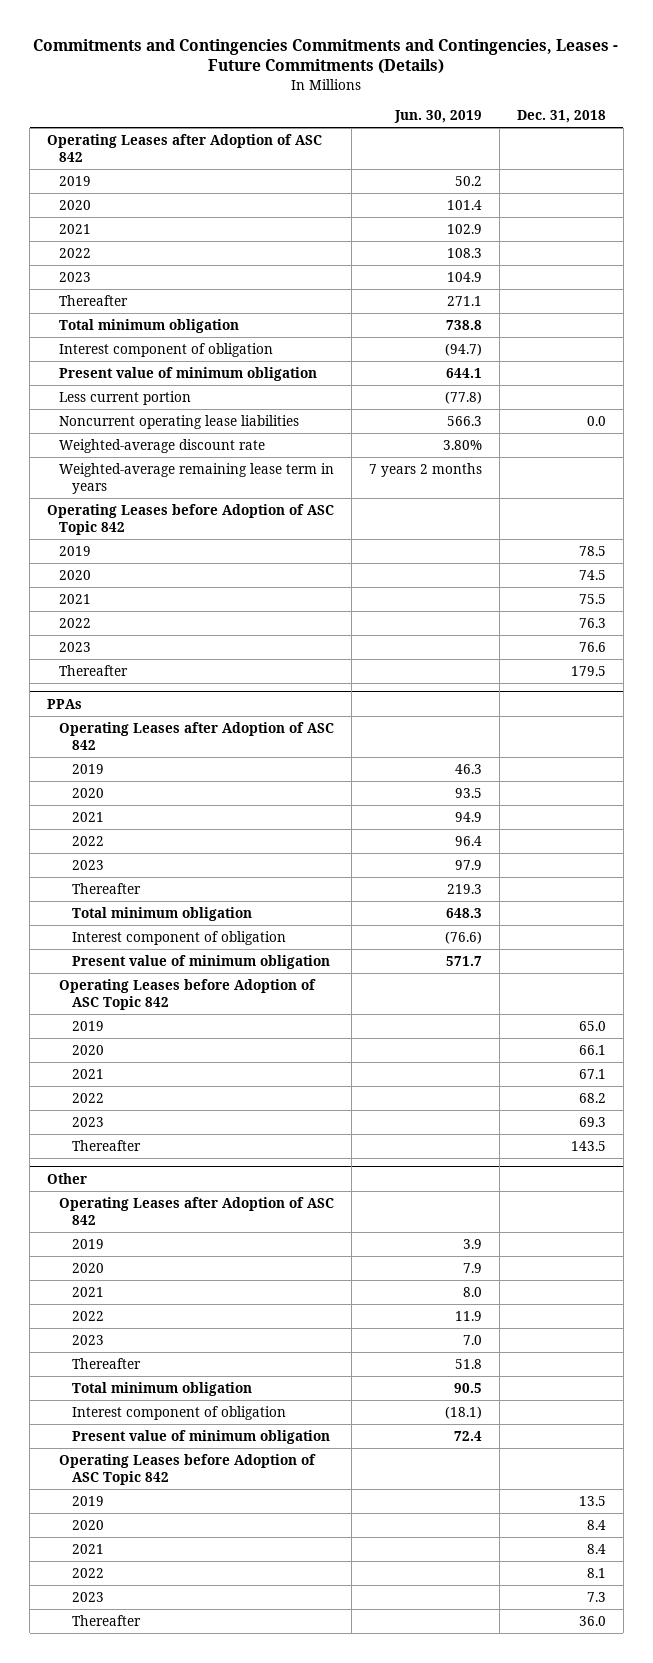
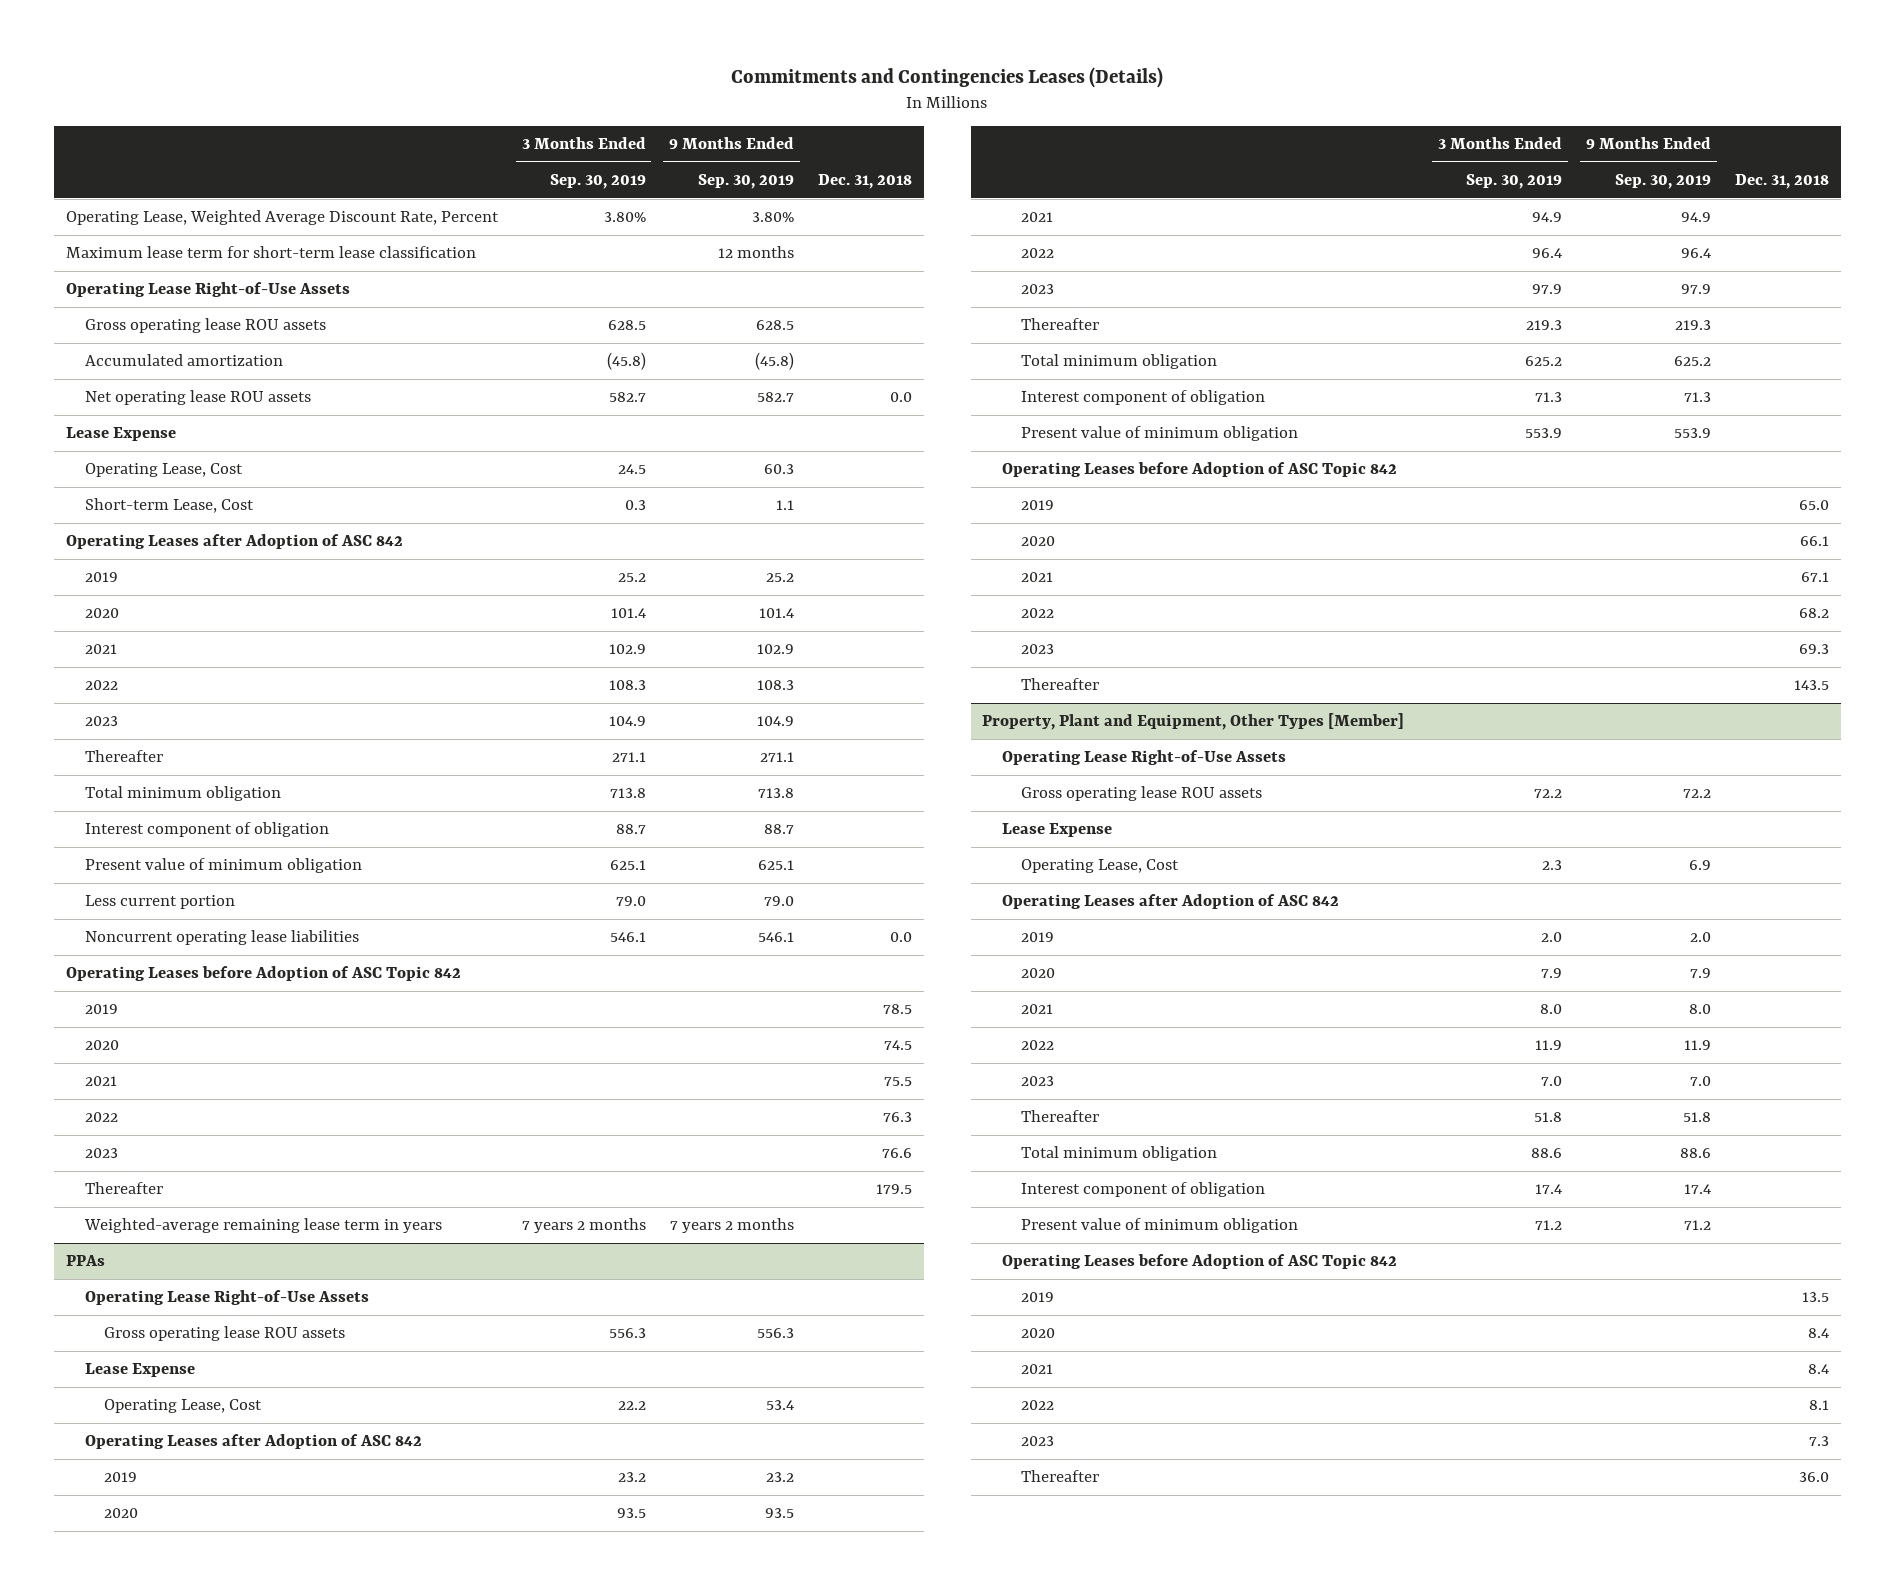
- Commitments and Contingencies Commitments and Contingencies, Leases - Future Commitments (Details)
+ Commitments and Contingencies Leases (Details)
- | Jun. 30, 2019 | Dec. 31, 2018
+ | 3 Months Ended Sep. 30, 2019 | 9 Months Ended Sep. 30, 2019 | Dec. 31, 2018
+ Operating Lease, Weighted Average Discount Rate, Percent | 3.80% | 3.80% |
+ Maximum lease term for short-term lease classification | | 12 months |
+ Operating Lease Right-of-Use Assets
+ Gross operating lease ROU assets | 628.5 | 628.5 |
+ Accumulated amortization | (45.8) | (45.8) |
+ Net operating lease ROU assets | 582.7 | 582.7 | 0.0
+ Lease Expense
+ Operating Lease, Cost | 24.5 | 60.3 |
+ Short-term Lease, Cost | 0.3 | 1.1 |
- Weighted-average discount rate | 3.80% |
moved down: Weighted-average remaining lease term in years | 7 years 2 months | 7 years 2 months |
@ PPAs
+ Operating Lease Right-of-Use Assets
+ Gross operating lease ROU assets | 556.3 | 556.3 |
+ Lease Expense
+ Operating Lease, Cost | 22.2 | 53.4 |
- Other
+ Property, Plant and Equipment, Other Types [Member]
+ Operating Lease Right-of-Use Assets
+ Gross operating lease ROU assets | 72.2 | 72.2 |
+ Lease Expense
+ Operating Lease, Cost | 2.3 | 6.9 |

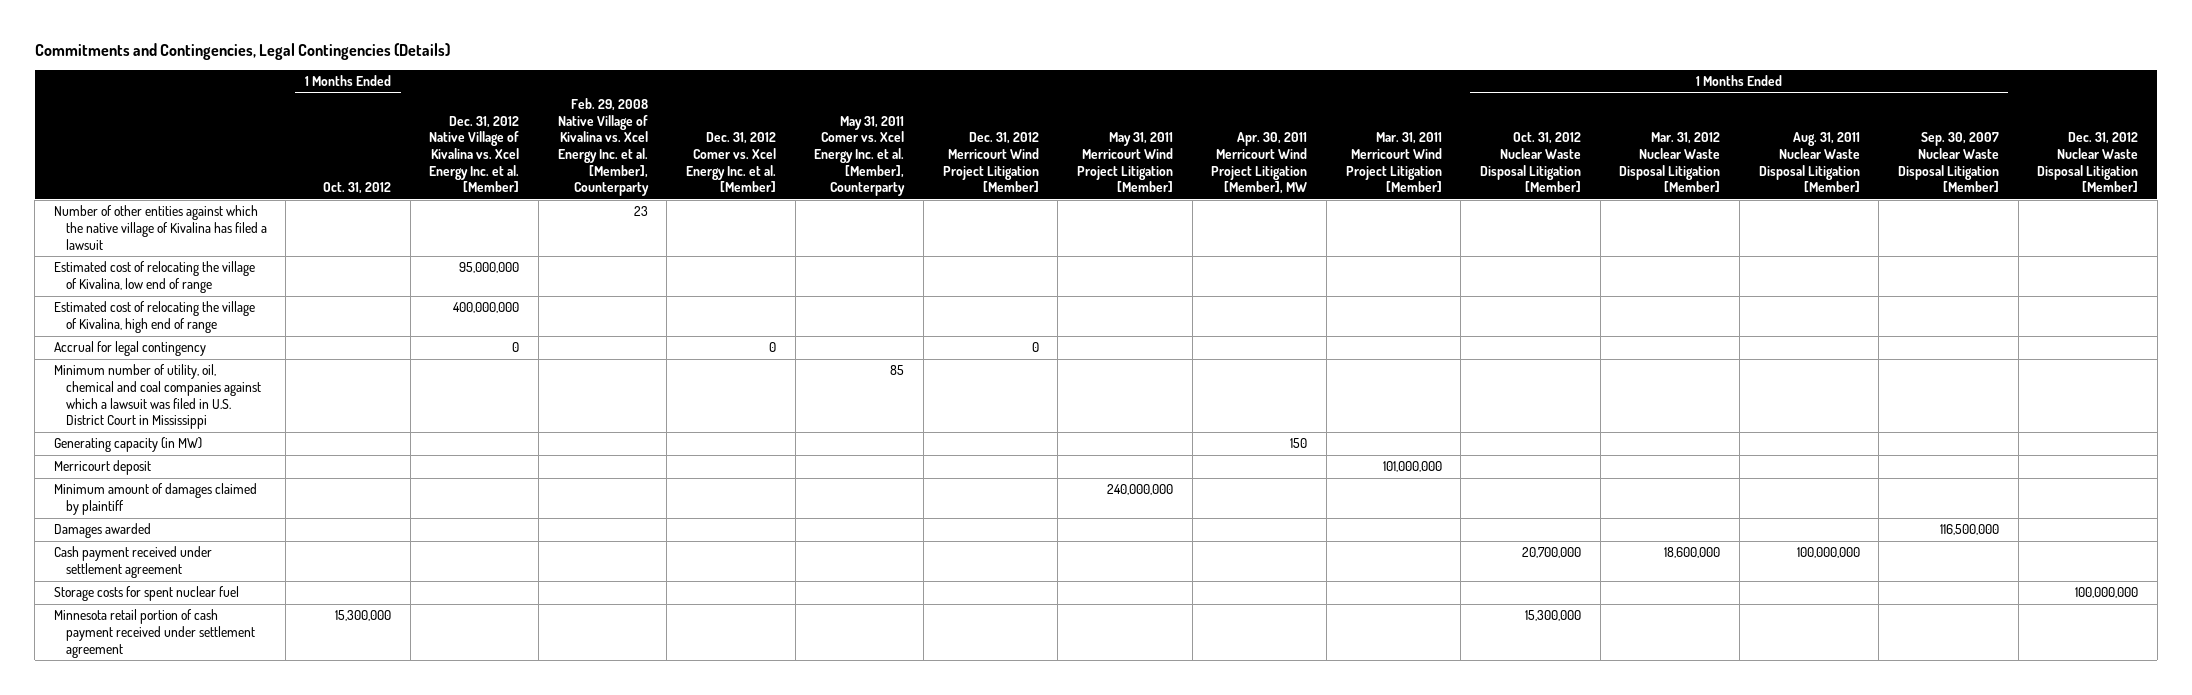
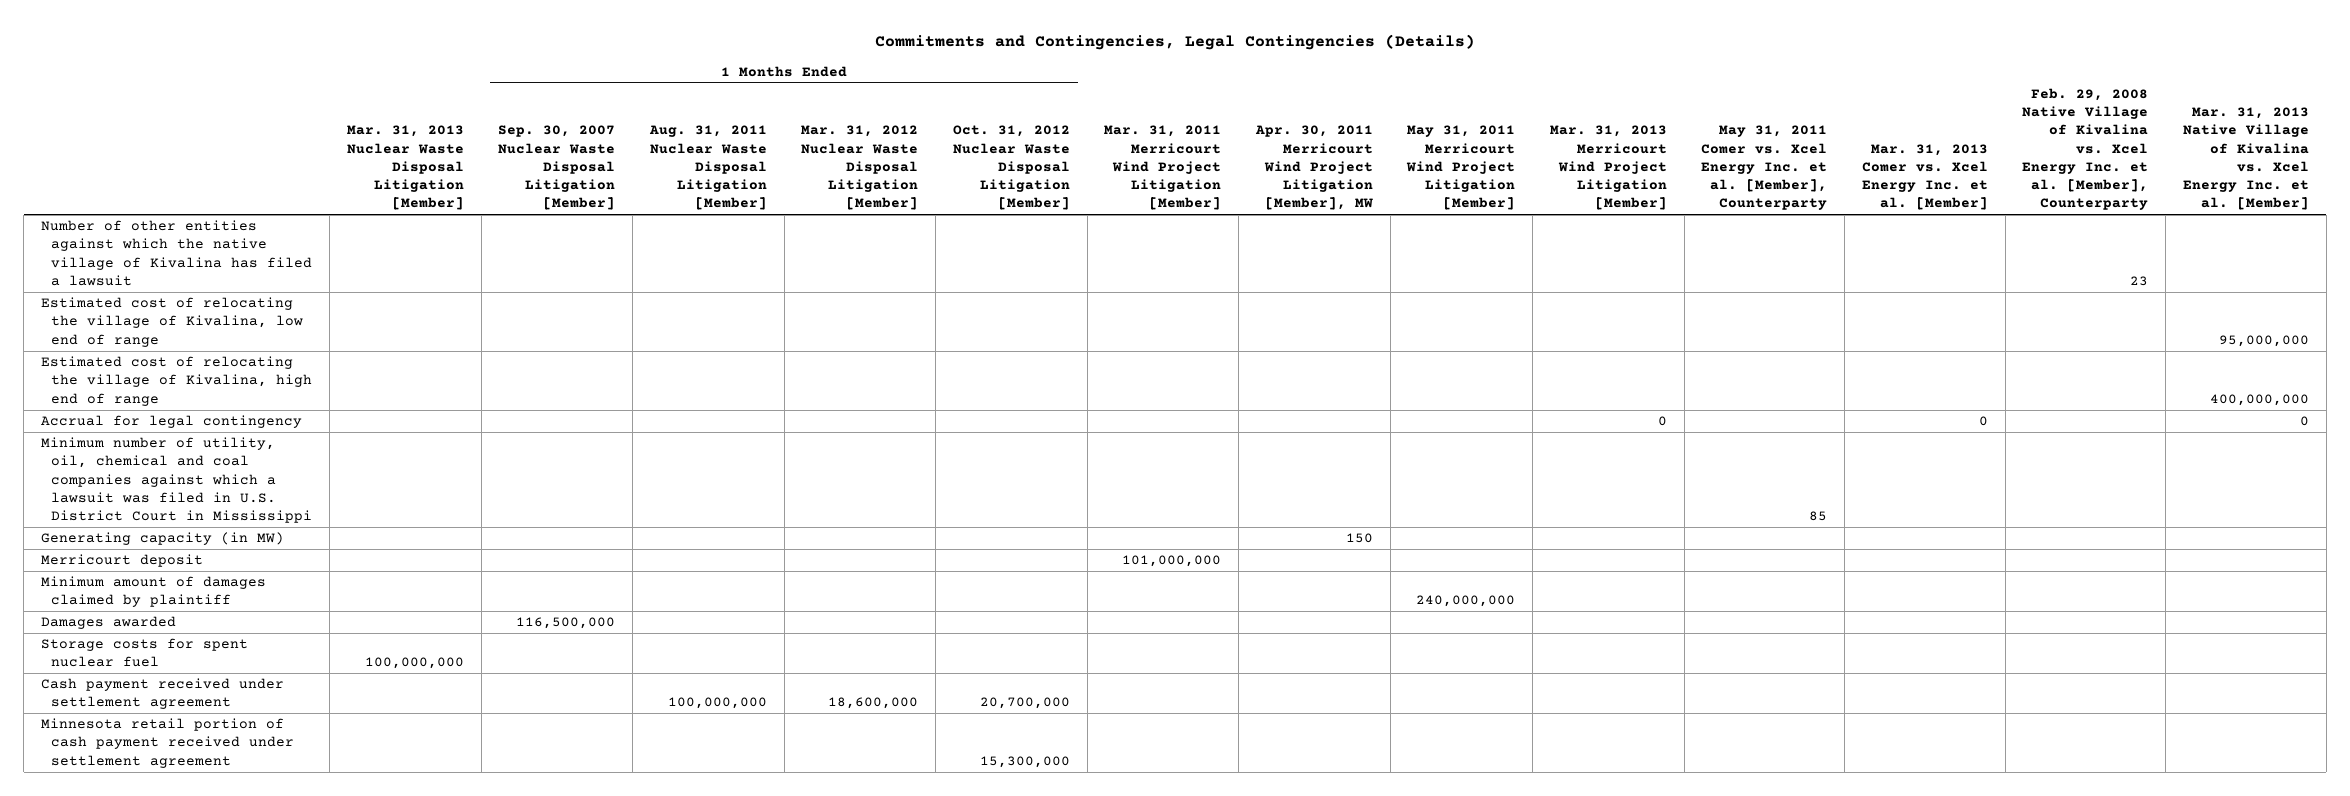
- | 1 Months Ended Oct. 31, 2012 | Dec. 31, 2012 Native Village of Kivalina vs. Xcel Energy Inc. et al. [Member] | Feb. 29, 2008 Native Village of Kivalina vs. Xcel Energy Inc. et al. [Member], Counterparty | Dec. 31, 2012 Comer vs. Xcel Energy Inc. et al. [Member] | May 31, 2011 Comer vs. Xcel Energy Inc. et al. [Member], Counterparty | Dec. 31, 2012 Merricourt Wind Project Litigation [Member] | May 31, 2011 Merricourt Wind Project Litigation [Member] | Apr. 30, 2011 Merricourt Wind Project Litigation [Member], MW | Mar. 31, 2011 Merricourt Wind Project Litigation [Member] | 1 Months Ended Oct. 31, 2012 Nuclear Waste Disposal Litigation [Member] | 1 Months Ended Mar. 31, 2012 Nuclear Waste Disposal Litigation [Member] | 1 Months Ended Aug. 31, 2011 Nuclear Waste Disposal Litigation [Member] | 1 Months Ended Sep. 30, 2007 Nuclear Waste Disposal Litigation [Member] | Dec. 31, 2012 Nuclear Waste Disposal Litigation [Member]
+ | Mar. 31, 2013 Nuclear Waste Disposal Litigation [Member] | 1 Months Ended Sep. 30, 2007 Nuclear Waste Disposal Litigation [Member] | 1 Months Ended Aug. 31, 2011 Nuclear Waste Disposal Litigation [Member] | 1 Months Ended Mar. 31, 2012 Nuclear Waste Disposal Litigation [Member] | 1 Months Ended Oct. 31, 2012 Nuclear Waste Disposal Litigation [Member] | Mar. 31, 2011 Merricourt Wind Project Litigation [Member] | Apr. 30, 2011 Merricourt Wind Project Litigation [Member], MW | May 31, 2011 Merricourt Wind Project Litigation [Member] | Mar. 31, 2013 Merricourt Wind Project Litigation [Member] | May 31, 2011 Comer vs. Xcel Energy Inc. et al. [Member], Counterparty | Mar. 31, 2013 Comer vs. Xcel Energy Inc. et al. [Member] | Feb. 29, 2008 Native Village of Kivalina vs. Xcel Energy Inc. et al. [Member], Counterparty | Mar. 31, 2013 Native Village of Kivalina vs. Xcel Energy Inc. et al. [Member]
moved down: Cash payment received under settlement agreement | | | 100,000,000 | 18,600,000 | 20,700,000 | | | | | | | |

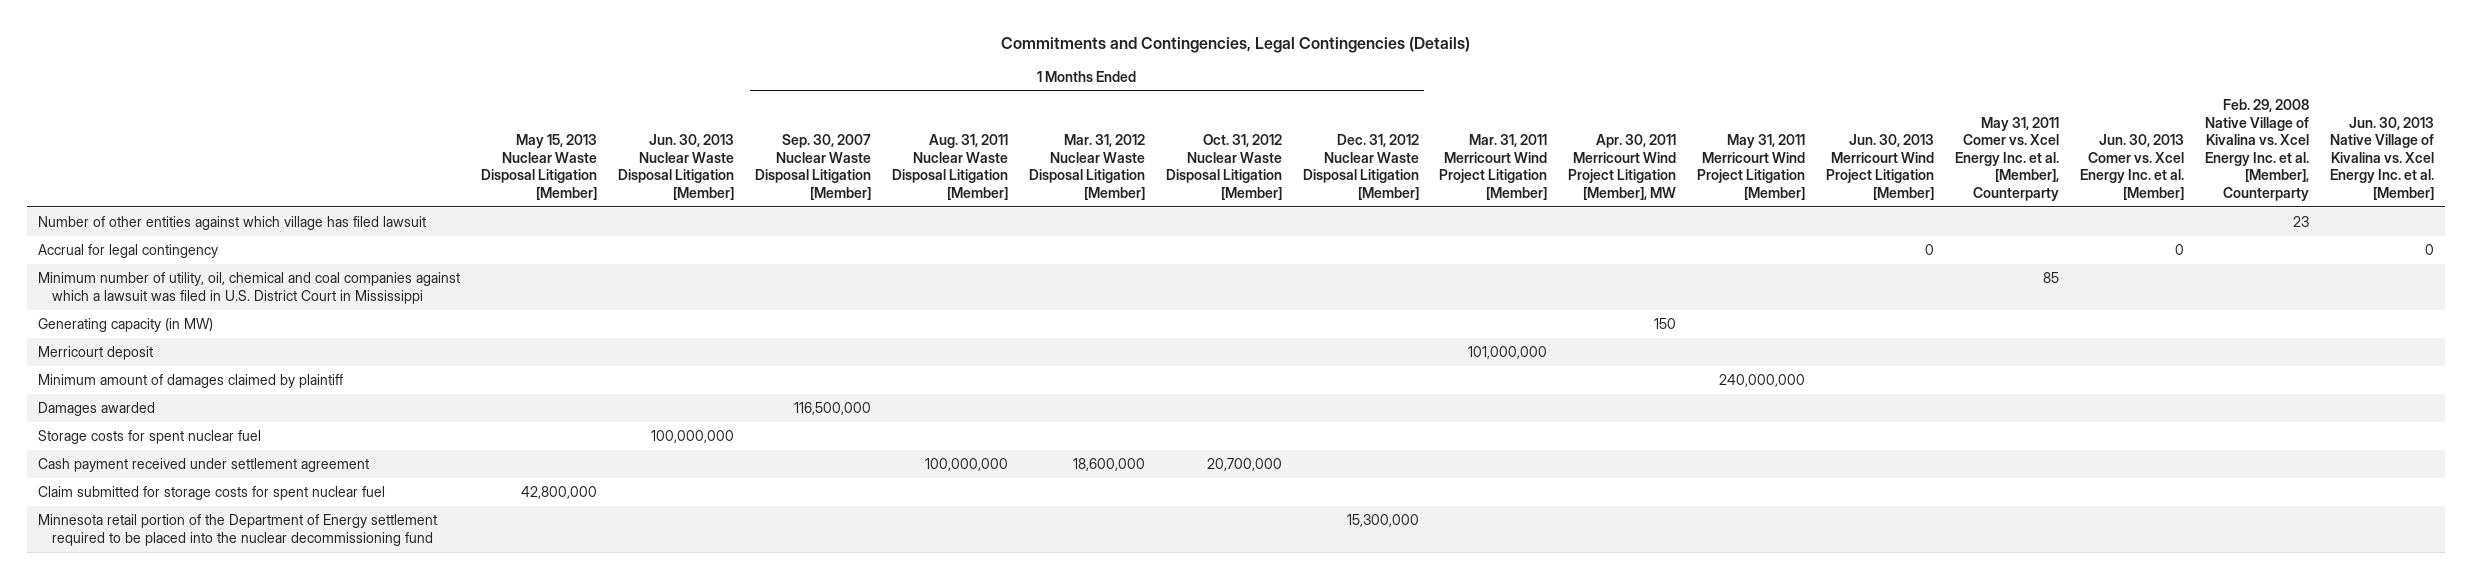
- | Mar. 31, 2013 Nuclear Waste Disposal Litigation [Member] | 1 Months Ended Sep. 30, 2007 Nuclear Waste Disposal Litigation [Member] | 1 Months Ended Aug. 31, 2011 Nuclear Waste Disposal Litigation [Member] | 1 Months Ended Mar. 31, 2012 Nuclear Waste Disposal Litigation [Member] | 1 Months Ended Oct. 31, 2012 Nuclear Waste Disposal Litigation [Member] | Mar. 31, 2011 Merricourt Wind Project Litigation [Member] | Apr. 30, 2011 Merricourt Wind Project Litigation [Member], MW | May 31, 2011 Merricourt Wind Project Litigation [Member] | Mar. 31, 2013 Merricourt Wind Project Litigation [Member] | May 31, 2011 Comer vs. Xcel Energy Inc. et al. [Member], Counterparty | Mar. 31, 2013 Comer vs. Xcel Energy Inc. et al. [Member] | Feb. 29, 2008 Native Village of Kivalina vs. Xcel Energy Inc. et al. [Member], Counterparty | Mar. 31, 2013 Native Village of Kivalina vs. Xcel Energy Inc. et al. [Member]
+ | May 15, 2013 Nuclear Waste Disposal Litigation [Member] | Jun. 30, 2013 Nuclear Waste Disposal Litigation [Member] | 1 Months Ended Sep. 30, 2007 Nuclear Waste Disposal Litigation [Member] | 1 Months Ended Aug. 31, 2011 Nuclear Waste Disposal Litigation [Member] | 1 Months Ended Mar. 31, 2012 Nuclear Waste Disposal Litigation [Member] | 1 Months Ended Oct. 31, 2012 Nuclear Waste Disposal Litigation [Member] | 1 Months Ended Dec. 31, 2012 Nuclear Waste Disposal Litigation [Member] | Mar. 31, 2011 Merricourt Wind Project Litigation [Member] | Apr. 30, 2011 Merricourt Wind Project Litigation [Member], MW | May 31, 2011 Merricourt Wind Project Litigation [Member] | Jun. 30, 2013 Merricourt Wind Project Litigation [Member] | May 31, 2011 Comer vs. Xcel Energy Inc. et al. [Member], Counterparty | Jun. 30, 2013 Comer vs. Xcel Energy Inc. et al. [Member] | Feb. 29, 2008 Native Village of Kivalina vs. Xcel Energy Inc. et al. [Member], Counterparty | Jun. 30, 2013 Native Village of Kivalina vs. Xcel Energy Inc. et al. [Member]
- Number of other entities against which the native village of Kivalina has filed a lawsuit | | | | | | | | | | | | 23 |
- Estimated cost of relocating the village of Kivalina, low end of range | | | | | | | | | | | | | 95,000,000
- Estimated cost of relocating the village of Kivalina, high end of range | | | | | | | | | | | | | 400,000,000
+ Number of other entities against which village has filed lawsuit | | | | | | | | | | | | | | 23 |
- Minnesota retail portion of cash payment received under settlement agreement | | | | | 15,300,000 | | | | | | | |
+ Claim submitted for storage costs for spent nuclear fuel | 42,800,000 | | | | | | | | | | | | | |
+ Minnesota retail portion of the Department of Energy settlement required to be placed into the nuclear decommissioning fund | | | | | | | 15,300,000 | | | | | | | |

